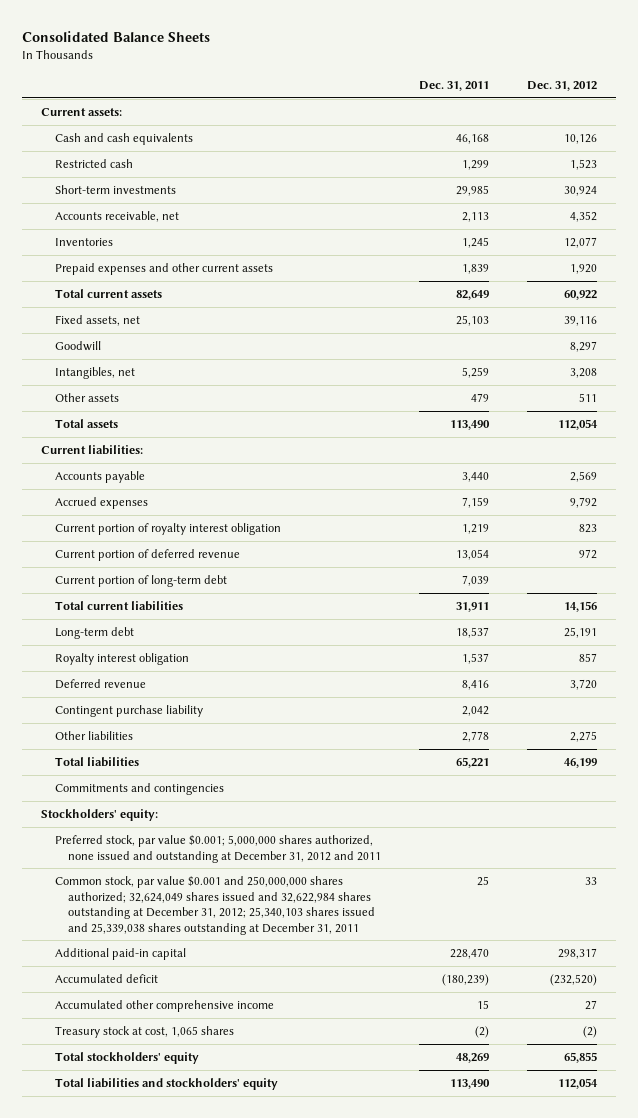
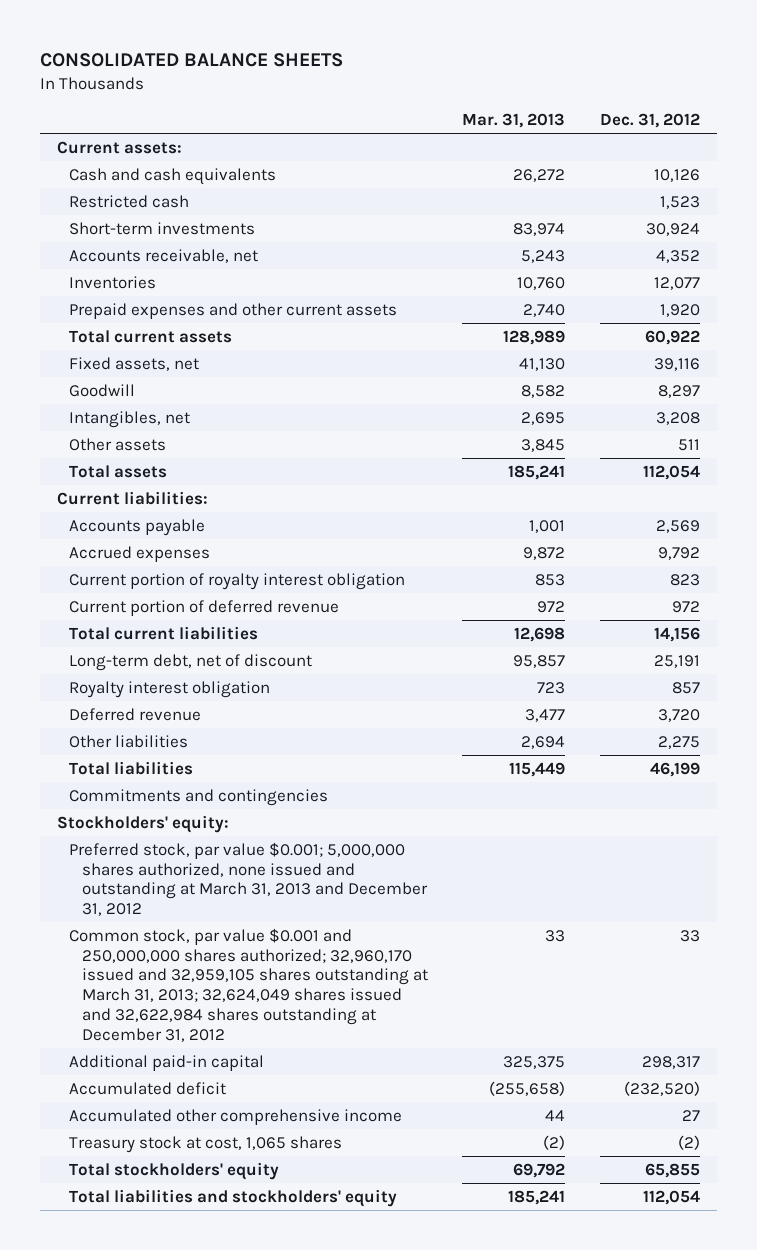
- Consolidated Balance Sheets
+ CONSOLIDATED BALANCE SHEETS
- | Dec. 31, 2011 | Dec. 31, 2012
+ | Mar. 31, 2013 | Dec. 31, 2012
- Current portion of long-term debt | 7,039 |
- Long-term debt | 18,537 | 25,191
+ Long-term debt, net of discount | 95,857 | 25,191
- Contingent purchase liability | 2,042 |
- Preferred stock, par value $0.001; 5,000,000 shares authorized, none issued and outstanding at December 31, 2012 and 2011
- Common stock, par value $0.001 and 250,000,000 shares authorized; 32,624,049 shares issued and 32,622,984 shares outstanding at December 31, 2012; 25,340,103 shares issued and 25,339,038 shares outstanding at December 31, 2011 | 25 | 33
+ Preferred stock, par value $0.001; 5,000,000 shares authorized, none issued and outstanding at March 31, 2013 and December 31, 2012
+ Common stock, par value $0.001 and 250,000,000 shares authorized; 32,960,170 issued and 32,959,105 shares outstanding at March 31, 2013; 32,624,049 shares issued and 32,622,984 shares outstanding at December 31, 2012 | 33 | 33

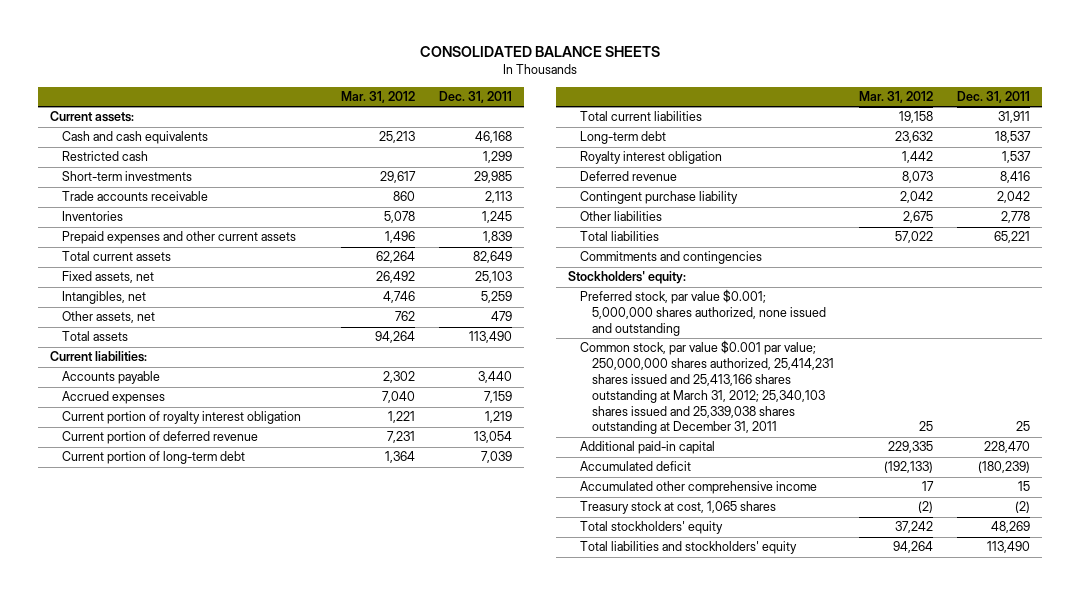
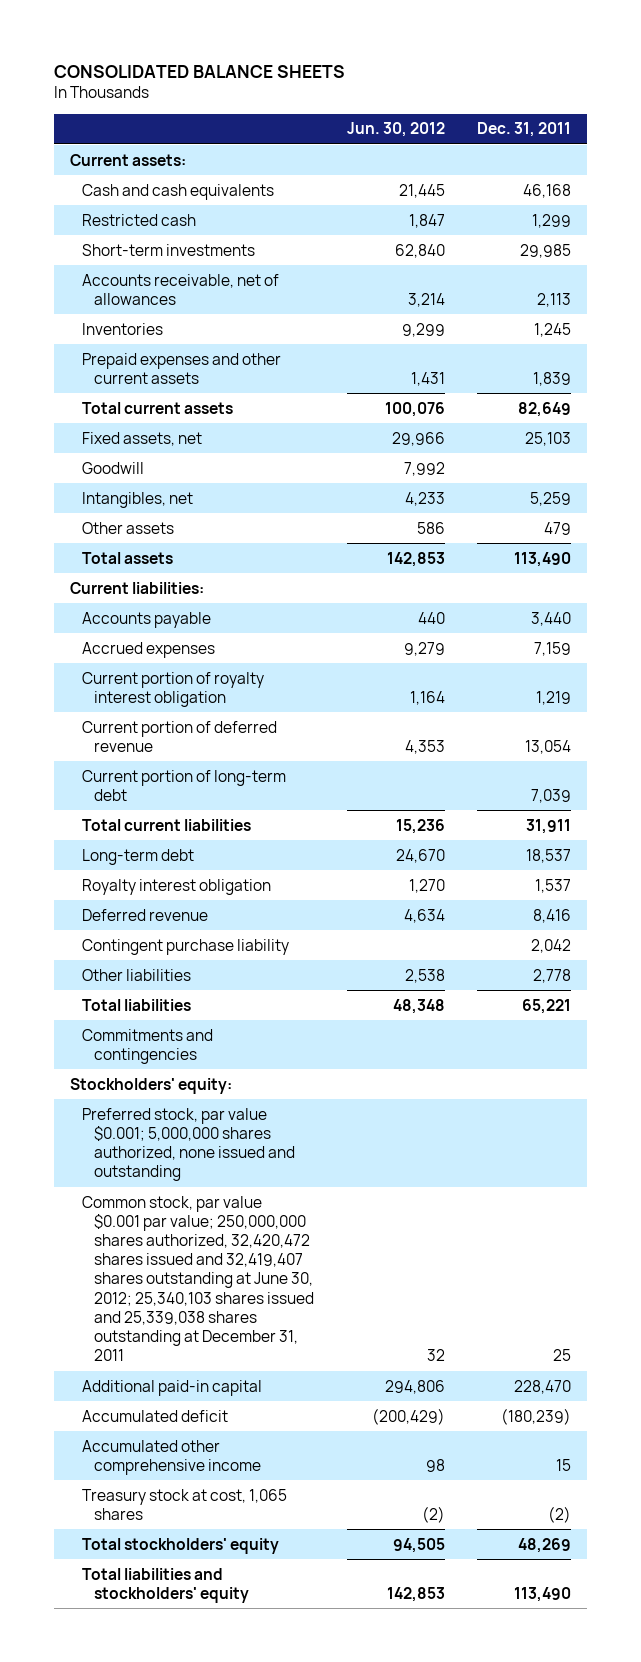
- | Mar. 31, 2012 | Dec. 31, 2011
+ | Jun. 30, 2012 | Dec. 31, 2011
- Trade accounts receivable | 860 | 2,113
+ Accounts receivable, net of allowances | 3,214 | 2,113
+ Goodwill | 7,992 |
- Other assets, net | 762 | 479
+ Other assets | 586 | 479
- Common stock, par value $0.001 par value; 250,000,000 shares authorized, 25,414,231 shares issued and 25,413,166 shares outstanding at March 31, 2012; 25,340,103 shares issued and 25,339,038 shares outstanding at December 31, 2011 | 25 | 25
+ Common stock, par value $0.001 par value; 250,000,000 shares authorized, 32,420,472 shares issued and 32,419,407 shares outstanding at June 30, 2012; 25,340,103 shares issued and 25,339,038 shares outstanding at December 31, 2011 | 32 | 25

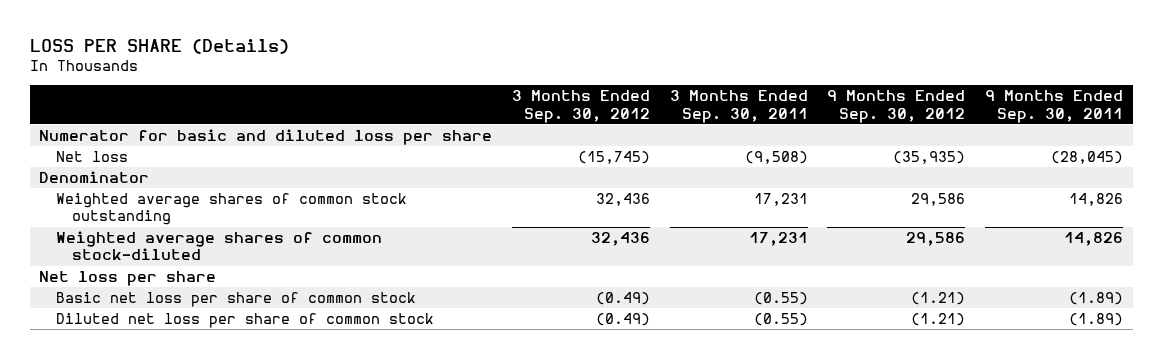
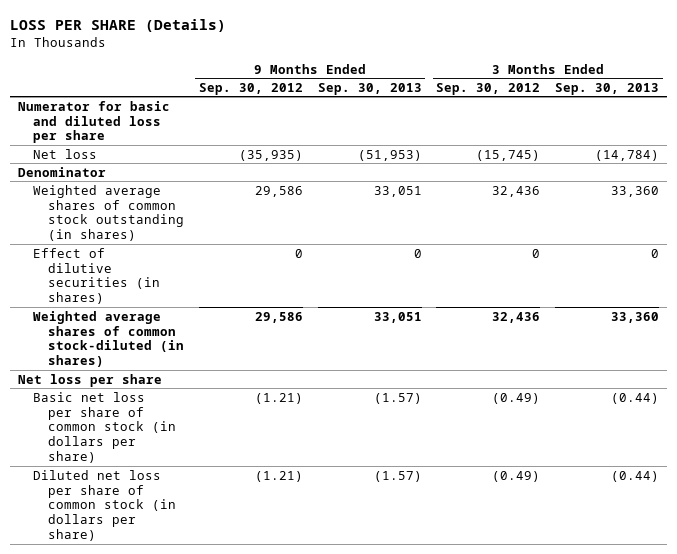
- | 3 Months Ended Sep. 30, 2012 | 3 Months Ended Sep. 30, 2011 | 9 Months Ended Sep. 30, 2012 | 9 Months Ended Sep. 30, 2011
+ | 9 Months Ended Sep. 30, 2012 | 9 Months Ended Sep. 30, 2013 | 3 Months Ended Sep. 30, 2012 | 3 Months Ended Sep. 30, 2013
- Weighted average shares of common stock outstanding | 32,436 | 17,231 | 29,586 | 14,826
- Weighted average shares of common stock-diluted | 32,436 | 17,231 | 29,586 | 14,826
+ Weighted average shares of common stock outstanding (in shares) | 29,586 | 33,051 | 32,436 | 33,360
+ Effect of dilutive securities (in shares) | 0 | 0 | 0 | 0
+ Weighted average shares of common stock-diluted (in shares) | 29,586 | 33,051 | 32,436 | 33,360
- Basic net loss per share of common stock | (0.49) | (0.55) | (1.21) | (1.89)
- Diluted net loss per share of common stock | (0.49) | (0.55) | (1.21) | (1.89)
+ Basic net loss per share of common stock (in dollars per share) | (1.21) | (1.57) | (0.49) | (0.44)
+ Diluted net loss per share of common stock (in dollars per share) | (1.21) | (1.57) | (0.49) | (0.44)

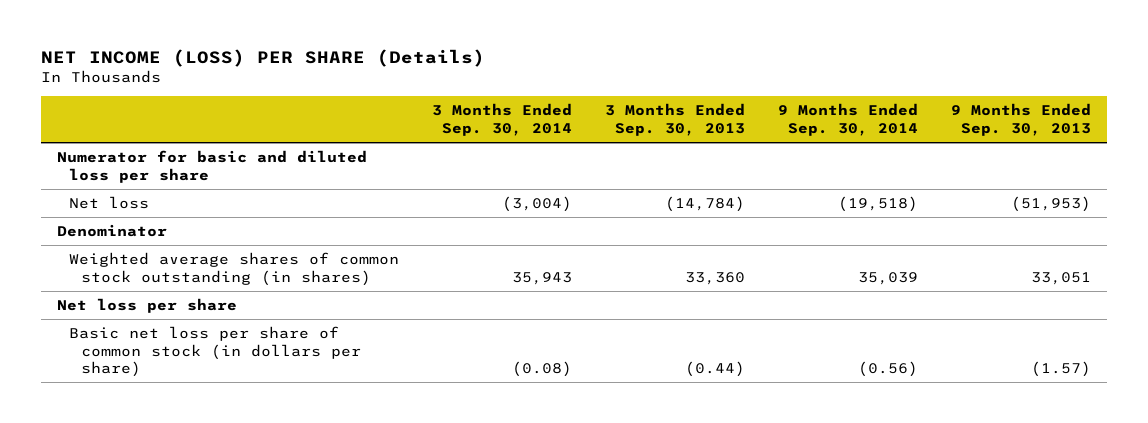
- LOSS PER SHARE (Details)
+ NET INCOME (LOSS) PER SHARE (Details)
- | 9 Months Ended Sep. 30, 2012 | 9 Months Ended Sep. 30, 2013 | 3 Months Ended Sep. 30, 2012 | 3 Months Ended Sep. 30, 2013
+ | 3 Months Ended Sep. 30, 2014 | 3 Months Ended Sep. 30, 2013 | 9 Months Ended Sep. 30, 2014 | 9 Months Ended Sep. 30, 2013
- Effect of dilutive securities (in shares) | 0 | 0 | 0 | 0
- Weighted average shares of common stock-diluted (in shares) | 29,586 | 33,051 | 32,436 | 33,360
- Diluted net loss per share of common stock (in dollars per share) | (1.21) | (1.57) | (0.49) | (0.44)

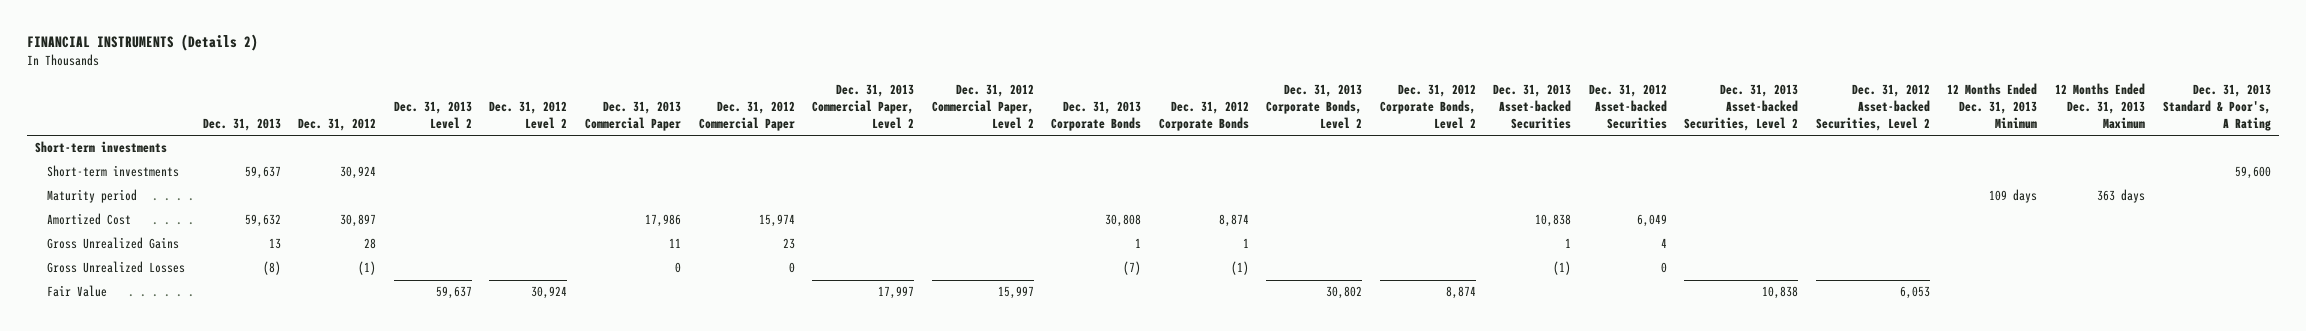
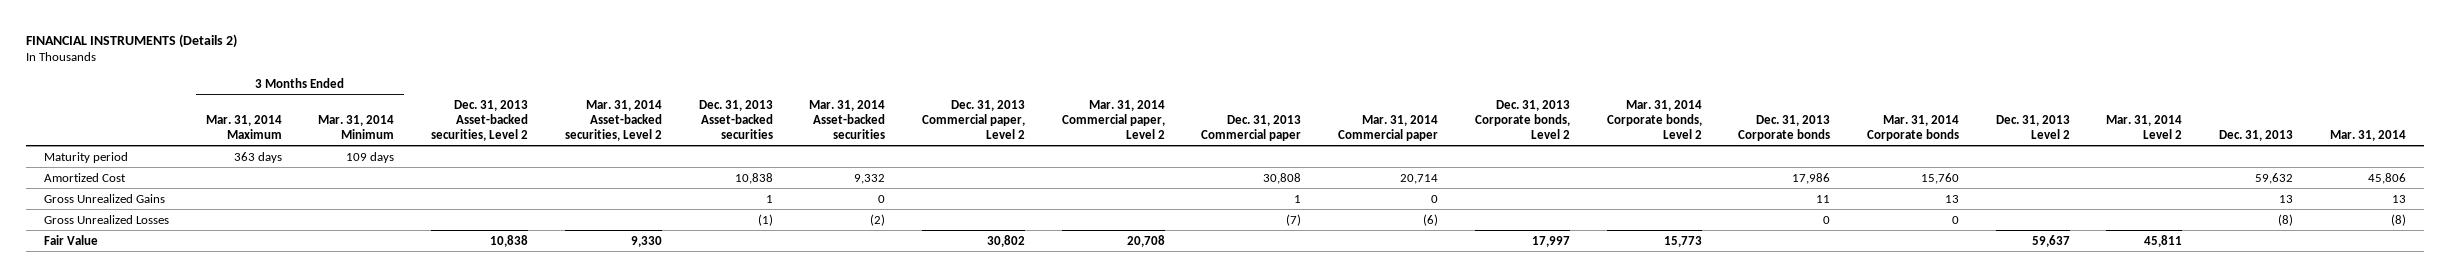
- | Dec. 31, 2013 | Dec. 31, 2012 | Dec. 31, 2013 Level 2 | Dec. 31, 2012 Level 2 | Dec. 31, 2013 Commercial Paper | Dec. 31, 2012 Commercial Paper | Dec. 31, 2013 Commercial Paper, Level 2 | Dec. 31, 2012 Commercial Paper, Level 2 | Dec. 31, 2013 Corporate Bonds | Dec. 31, 2012 Corporate Bonds | Dec. 31, 2013 Corporate Bonds, Level 2 | Dec. 31, 2012 Corporate Bonds, Level 2 | Dec. 31, 2013 Asset-backed Securities | Dec. 31, 2012 Asset-backed Securities | Dec. 31, 2013 Asset-backed Securities, Level 2 | Dec. 31, 2012 Asset-backed Securities, Level 2 | 12 Months Ended Dec. 31, 2013 Minimum | 12 Months Ended Dec. 31, 2013 Maximum | Dec. 31, 2013 Standard & Poor's, A Rating
+ | 3 Months Ended Mar. 31, 2014 Maximum | 3 Months Ended Mar. 31, 2014 Minimum | Dec. 31, 2013 Asset-backed securities, Level 2 | Mar. 31, 2014 Asset-backed securities, Level 2 | Dec. 31, 2013 Asset-backed securities | Mar. 31, 2014 Asset-backed securities | Dec. 31, 2013 Commercial paper, Level 2 | Mar. 31, 2014 Commercial paper, Level 2 | Dec. 31, 2013 Commercial paper | Mar. 31, 2014 Commercial paper | Dec. 31, 2013 Corporate bonds, Level 2 | Mar. 31, 2014 Corporate bonds, Level 2 | Dec. 31, 2013 Corporate bonds | Mar. 31, 2014 Corporate bonds | Dec. 31, 2013 Level 2 | Mar. 31, 2014 Level 2 | Dec. 31, 2013 | Mar. 31, 2014
- Short-term investments
- Short-term investments | 59,637 | 30,924 | | | | | | | | | | | | | | | | | 59,600

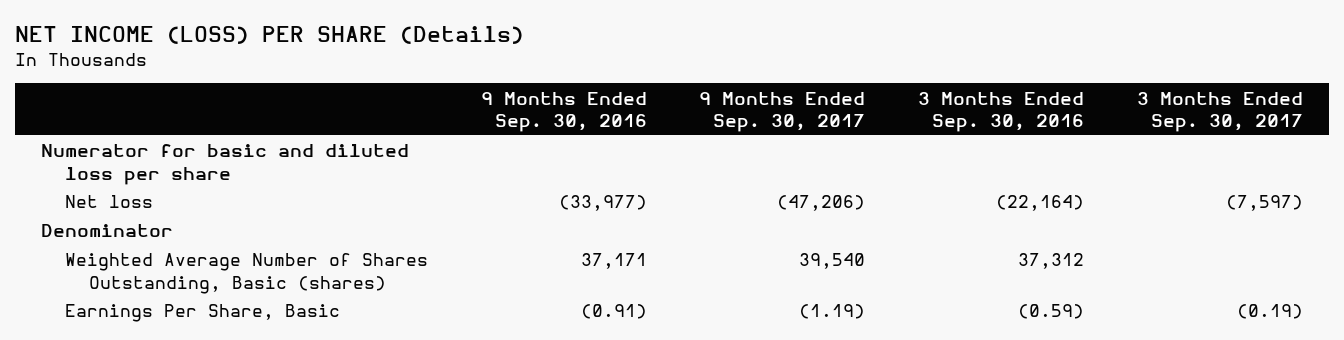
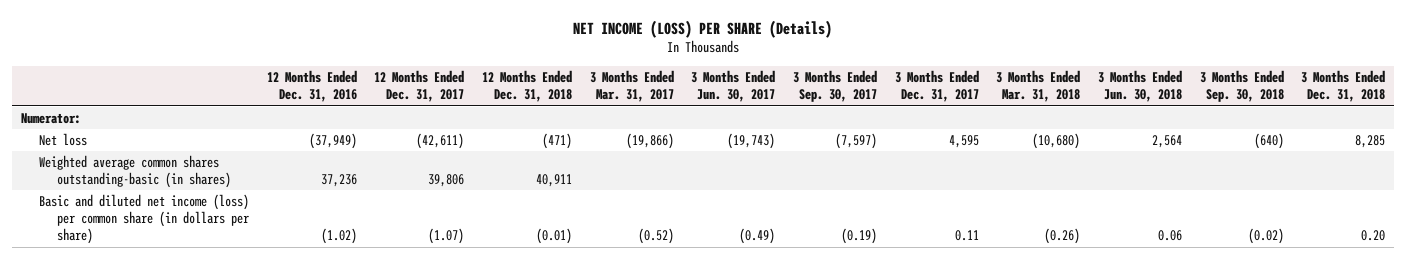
- | 9 Months Ended Sep. 30, 2016 | 9 Months Ended Sep. 30, 2017 | 3 Months Ended Sep. 30, 2016 | 3 Months Ended Sep. 30, 2017
+ | 12 Months Ended Dec. 31, 2016 | 12 Months Ended Dec. 31, 2017 | 12 Months Ended Dec. 31, 2018 | 3 Months Ended Mar. 31, 2017 | 3 Months Ended Jun. 30, 2017 | 3 Months Ended Sep. 30, 2017 | 3 Months Ended Dec. 31, 2017 | 3 Months Ended Mar. 31, 2018 | 3 Months Ended Jun. 30, 2018 | 3 Months Ended Sep. 30, 2018 | 3 Months Ended Dec. 31, 2018
- Numerator for basic and diluted loss per share
+ Numerator:
- Denominator
- Weighted Average Number of Shares Outstanding, Basic (shares) | 37,171 | 39,540 | 37,312 |
- Earnings Per Share, Basic | (0.91) | (1.19) | (0.59) | (0.19)
+ Weighted average common shares outstanding-basic (in shares) | 37,236 | 39,806 | 40,911 | | | | | | | |
+ Basic and diluted net income (loss) per common share (in dollars per share) | (1.02) | (1.07) | (0.01) | (0.52) | (0.49) | (0.19) | 0.11 | (0.26) | 0.06 | (0.02) | 0.20

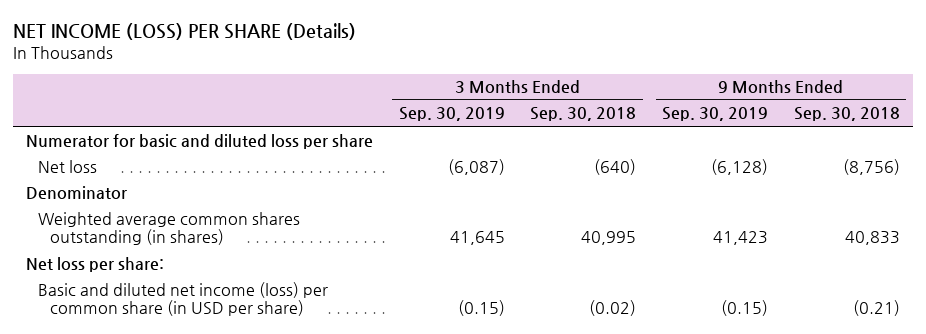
- | 12 Months Ended Dec. 31, 2016 | 12 Months Ended Dec. 31, 2017 | 12 Months Ended Dec. 31, 2018 | 3 Months Ended Mar. 31, 2017 | 3 Months Ended Jun. 30, 2017 | 3 Months Ended Sep. 30, 2017 | 3 Months Ended Dec. 31, 2017 | 3 Months Ended Mar. 31, 2018 | 3 Months Ended Jun. 30, 2018 | 3 Months Ended Sep. 30, 2018 | 3 Months Ended Dec. 31, 2018
+ | 3 Months Ended Sep. 30, 2019 | 3 Months Ended Sep. 30, 2018 | 9 Months Ended Sep. 30, 2019 | 9 Months Ended Sep. 30, 2018
- Numerator:
+ Numerator for basic and diluted loss per share
- Weighted average common shares outstanding-basic (in shares) | 37,236 | 39,806 | 40,911 | | | | | | | |
- Basic and diluted net income (loss) per common share (in dollars per share) | (1.02) | (1.07) | (0.01) | (0.52) | (0.49) | (0.19) | 0.11 | (0.26) | 0.06 | (0.02) | 0.20
+ Denominator
+ Weighted average common shares outstanding (in shares) | 41,645 | 40,995 | 41,423 | 40,833
+ Net loss per share:
+ Basic and diluted net income (loss) per common share (in USD per share) | (0.15) | (0.02) | (0.15) | (0.21)

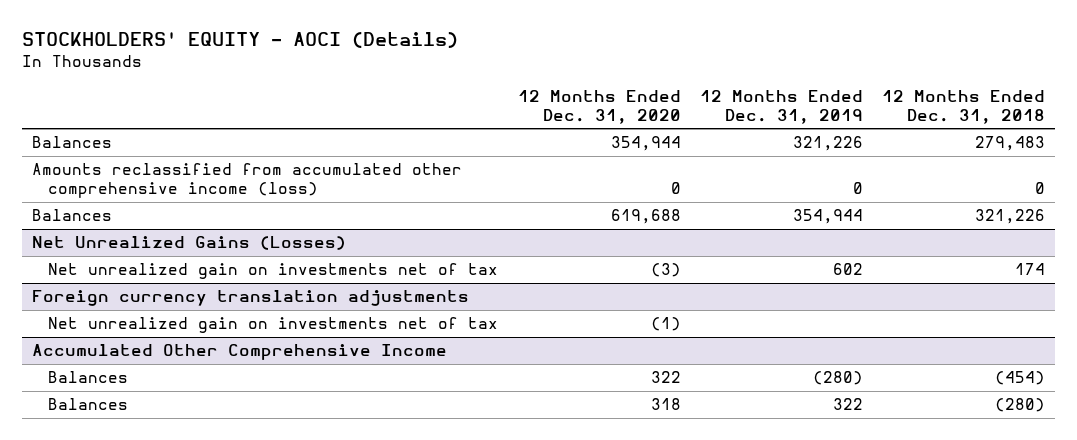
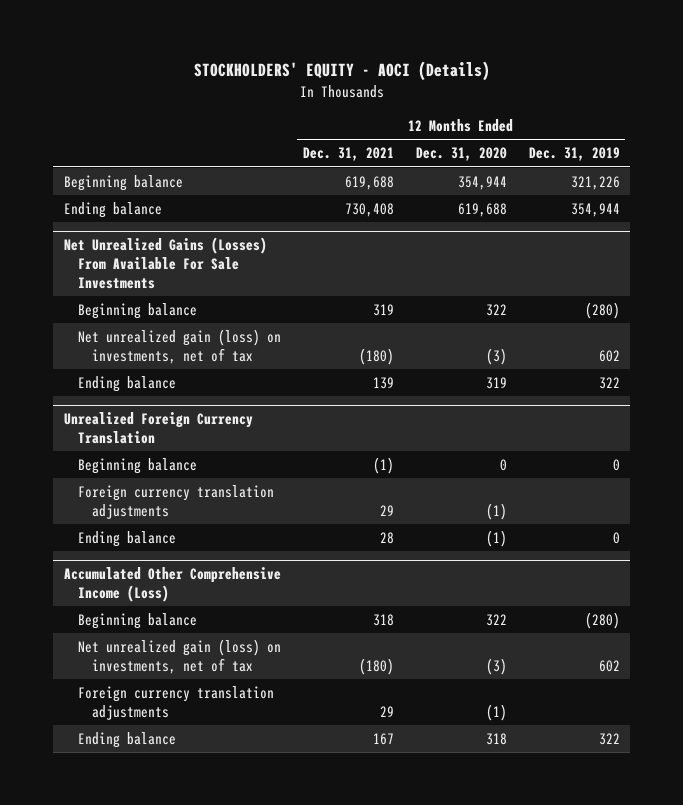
- | 12 Months Ended Dec. 31, 2020 | 12 Months Ended Dec. 31, 2019 | 12 Months Ended Dec. 31, 2018
+ | 12 Months Ended Dec. 31, 2021 | 12 Months Ended Dec. 31, 2020 | 12 Months Ended Dec. 31, 2019
- Balances | 354,944 | 321,226 | 279,483
- Amounts reclassified from accumulated other comprehensive income (loss) | 0 | 0 | 0
- Balances | 619,688 | 354,944 | 321,226
- Net Unrealized Gains (Losses)
- Net unrealized gain on investments net of tax | (3) | 602 | 174
- Foreign currency translation adjustments
- Net unrealized gain on investments net of tax | (1) | |
- Accumulated Other Comprehensive Income
- Balances | 322 | (280) | (454)
- Balances | 318 | 322 | (280)
+ Beginning balance | 619,688 | 354,944 | 321,226
+ Ending balance | 730,408 | 619,688 | 354,944
+ Net Unrealized Gains (Losses) From Available For Sale Investments
+ Beginning balance | 319 | 322 | (280)
+ Net unrealized gain (loss) on investments, net of tax | (180) | (3) | 602
+ Ending balance | 139 | 319 | 322
+ Unrealized Foreign Currency Translation
+ Beginning balance | (1) | 0 | 0
+ Foreign currency translation adjustments | 29 | (1) |
+ Ending balance | 28 | (1) | 0
+ Accumulated Other Comprehensive Income (Loss)
+ Beginning balance | 318 | 322 | (280)
+ Net unrealized gain (loss) on investments, net of tax | (180) | (3) | 602
+ Foreign currency translation adjustments | 29 | (1) |
+ Ending balance | 167 | 318 | 322

